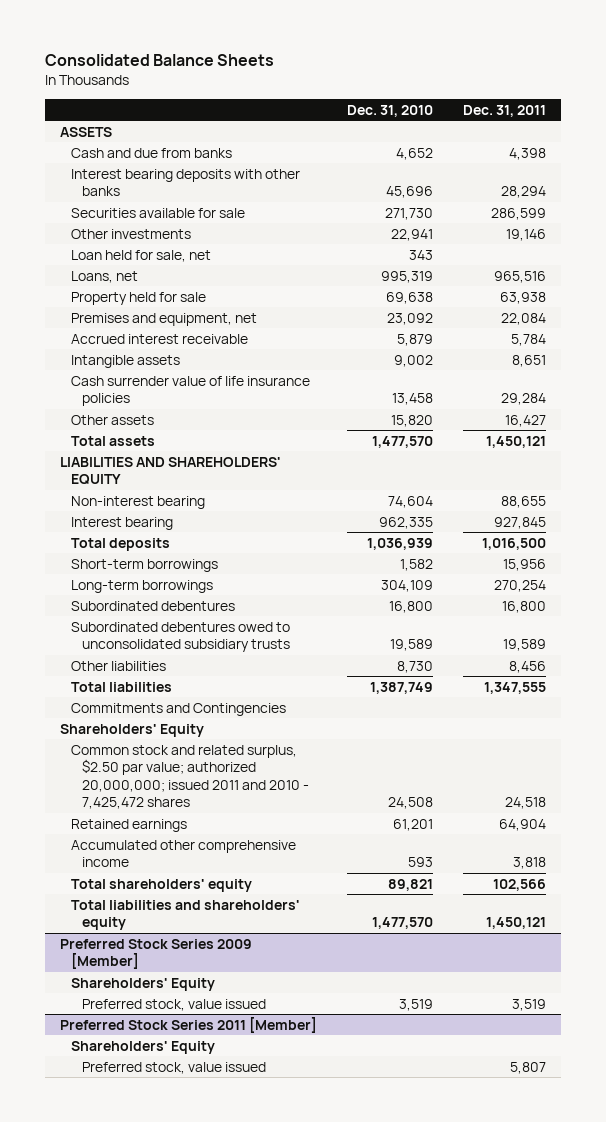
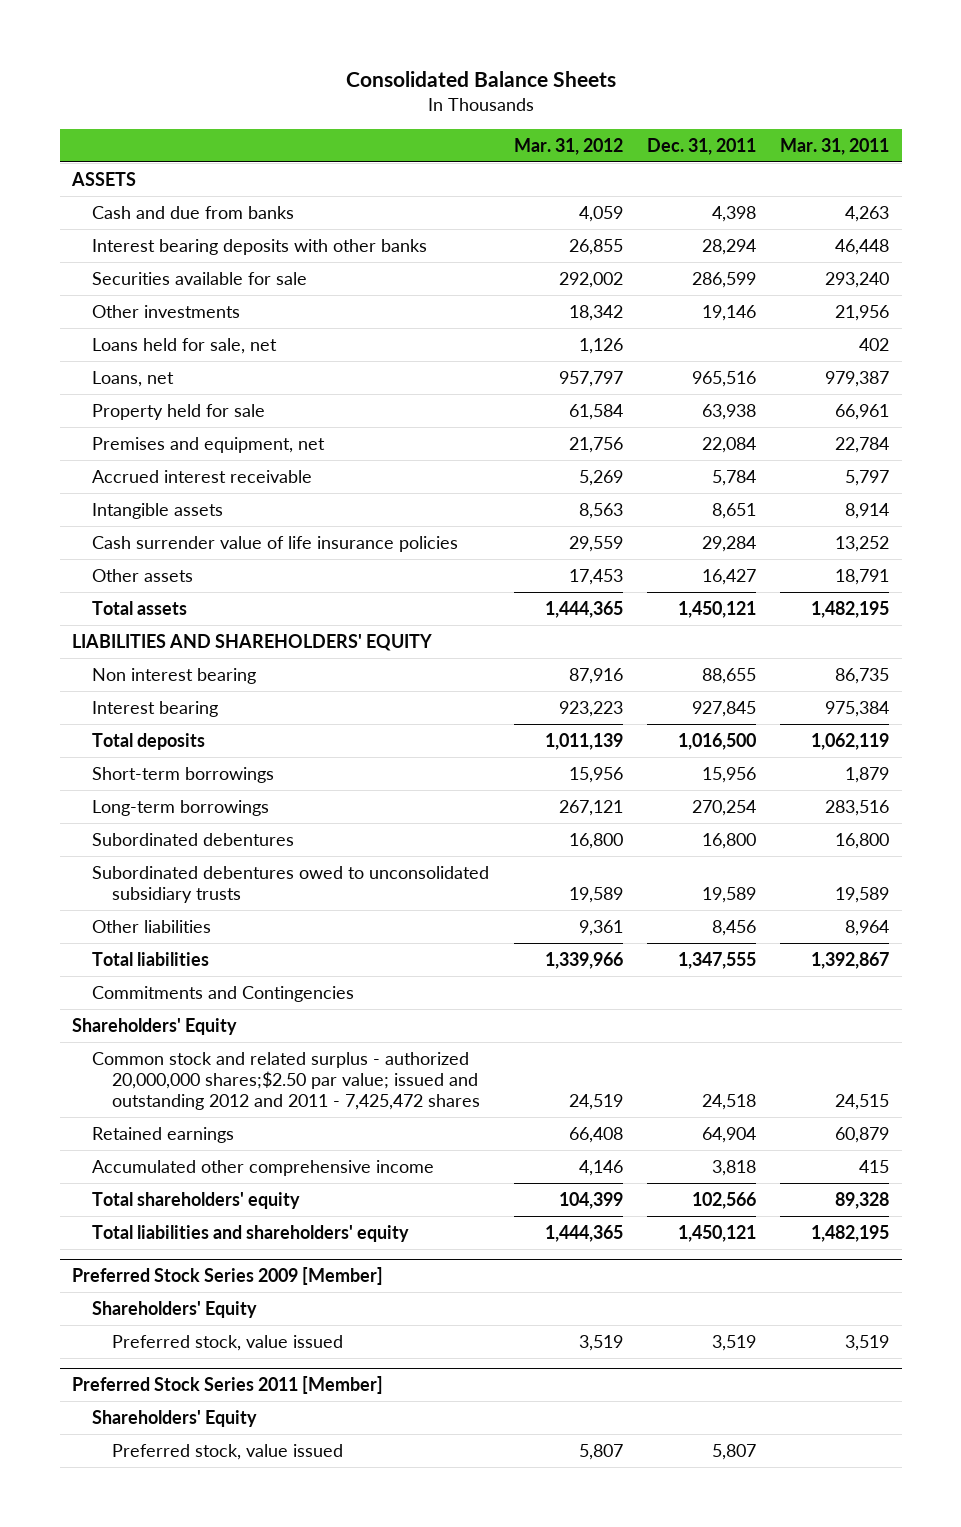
- | Dec. 31, 2010 | Dec. 31, 2011
+ | Mar. 31, 2012 | Dec. 31, 2011 | Mar. 31, 2011
- Loan held for sale, net | 343 |
+ Loans held for sale, net | 1,126 | | 402
- Non-interest bearing | 74,604 | 88,655
+ Non interest bearing | 87,916 | 88,655 | 86,735
- Common stock and related surplus, $2.50 par value; authorized 20,000,000; issued 2011 and 2010 - 7,425,472 shares | 24,508 | 24,518
+ Common stock and related surplus - authorized 20,000,000 shares;$2.50 par value; issued and outstanding 2012 and 2011 - 7,425,472 shares | 24,519 | 24,518 | 24,515

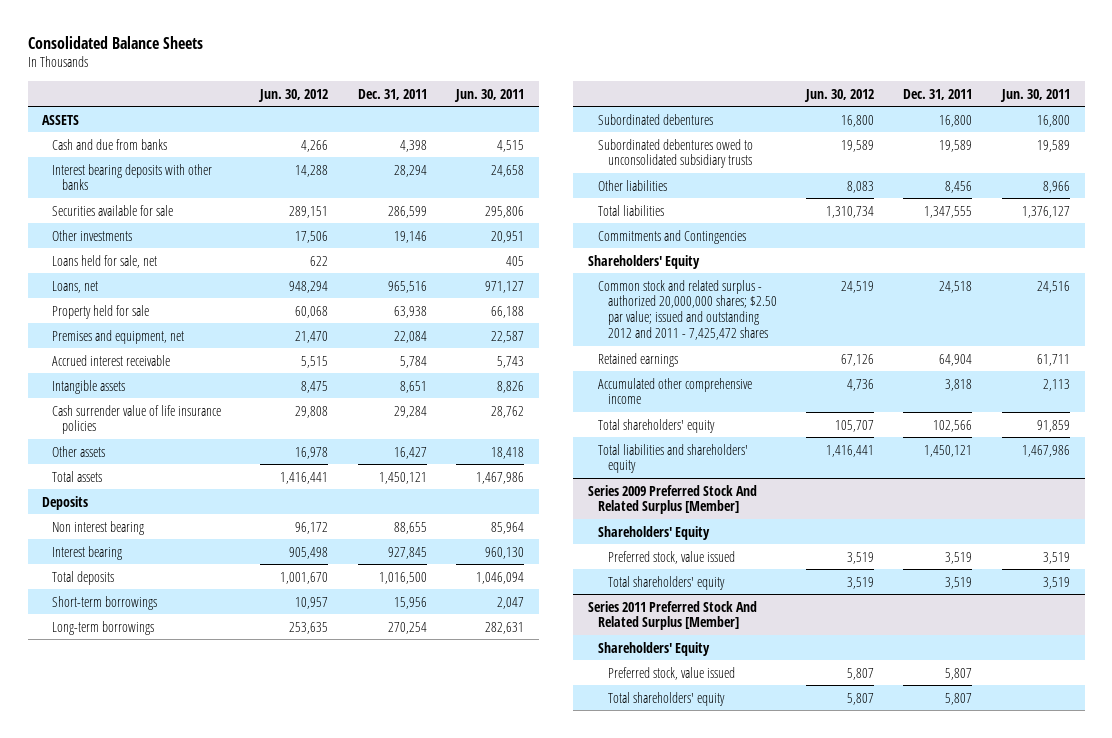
- | Mar. 31, 2012 | Dec. 31, 2011 | Mar. 31, 2011
+ | Jun. 30, 2012 | Dec. 31, 2011 | Jun. 30, 2011
- LIABILITIES AND SHAREHOLDERS' EQUITY
+ Deposits
- Common stock and related surplus - authorized 20,000,000 shares;$2.50 par value; issued and outstanding 2012 and 2011 - 7,425,472 shares | 24,519 | 24,518 | 24,515
+ Common stock and related surplus - authorized 20,000,000 shares; $2.50 par value; issued and outstanding 2012 and 2011 - 7,425,472 shares | 24,519 | 24,518 | 24,516
- Preferred Stock Series 2009 [Member]
+ Series 2009 Preferred Stock And Related Surplus [Member]
- Preferred Stock Series 2011 [Member]
+ Total shareholders' equity | 3,519 | 3,519 | 3,519
+ Series 2011 Preferred Stock And Related Surplus [Member]
+ Total shareholders' equity | 5,807 | 5,807 |

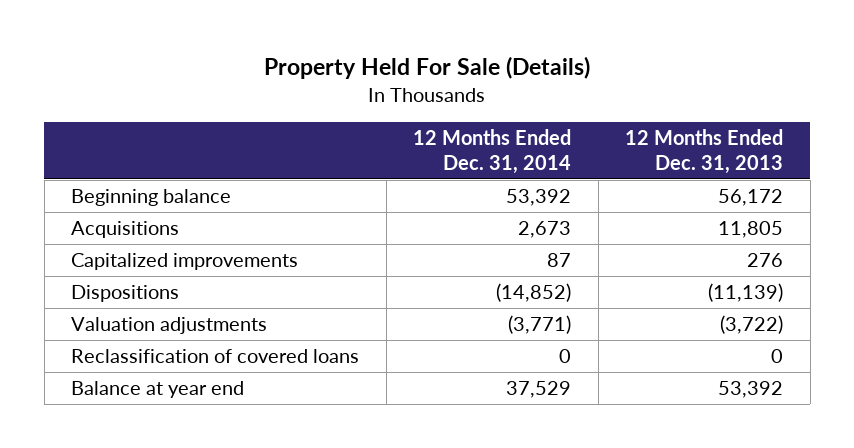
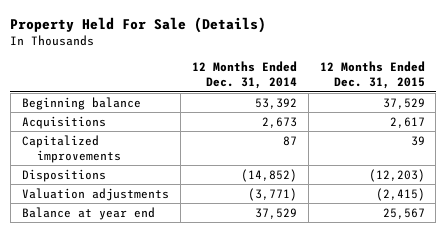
- | 12 Months Ended Dec. 31, 2014 | 12 Months Ended Dec. 31, 2013
+ | 12 Months Ended Dec. 31, 2014 | 12 Months Ended Dec. 31, 2015
- Reclassification of covered loans | 0 | 0

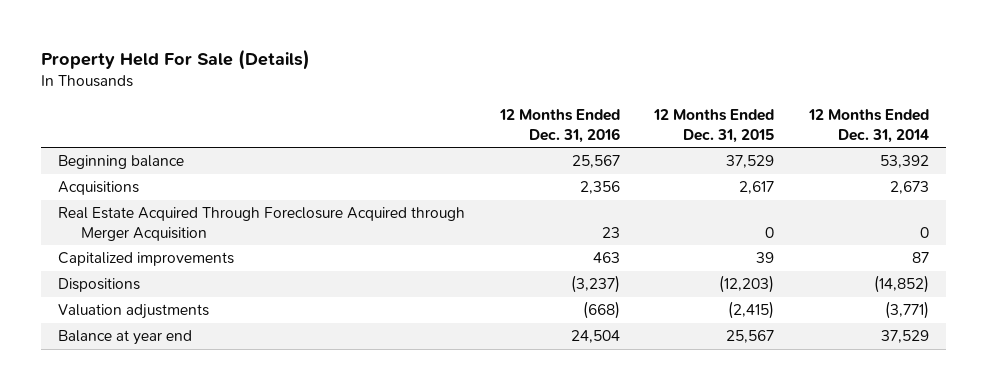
- | 12 Months Ended Dec. 31, 2014 | 12 Months Ended Dec. 31, 2015
+ | 12 Months Ended Dec. 31, 2016 | 12 Months Ended Dec. 31, 2015 | 12 Months Ended Dec. 31, 2014
+ Real Estate Acquired Through Foreclosure Acquired through Merger Acquisition | 23 | 0 | 0

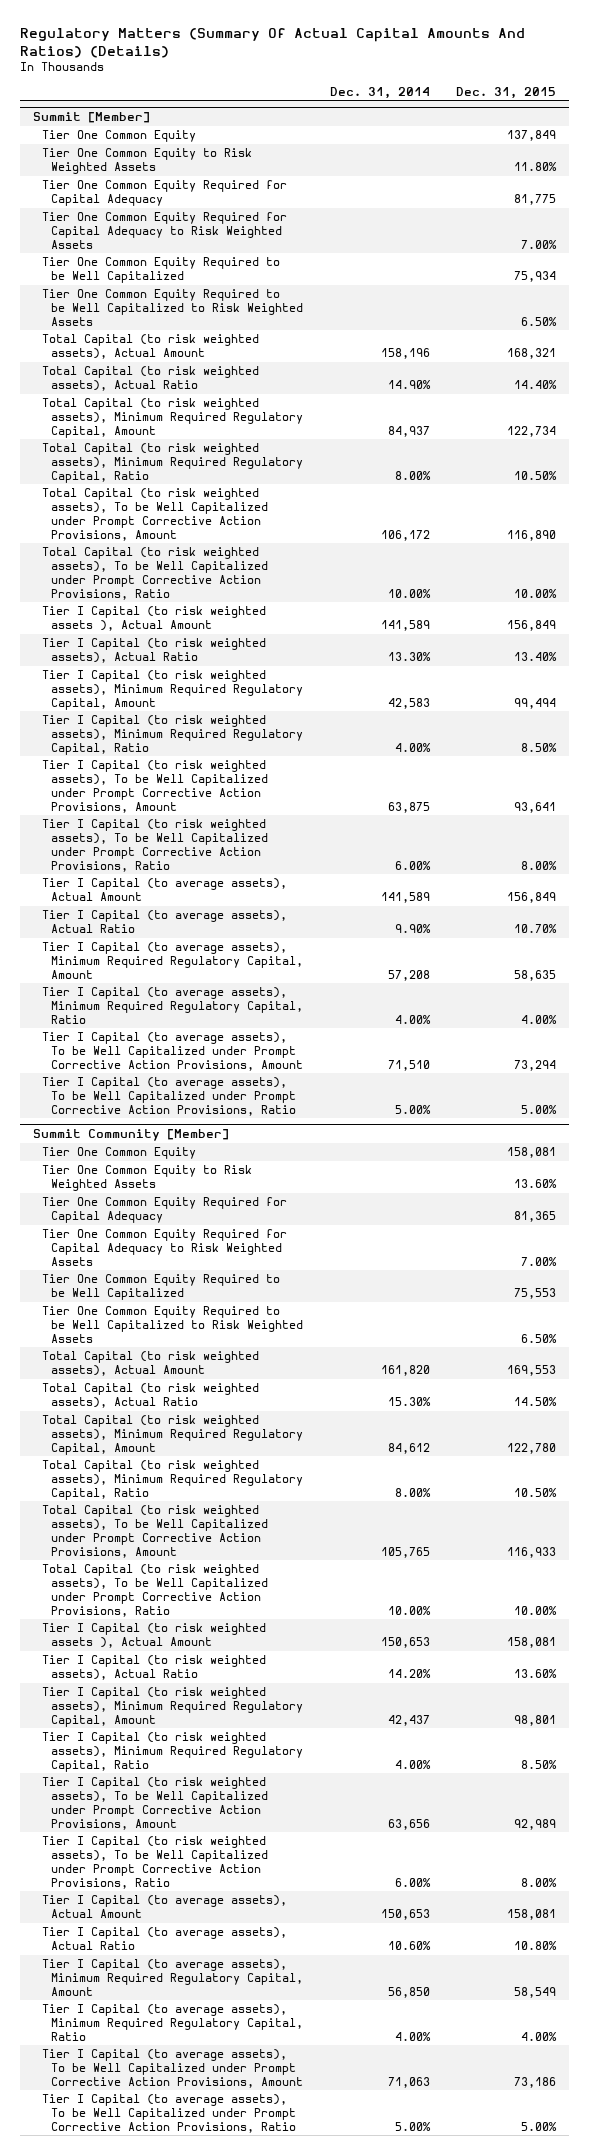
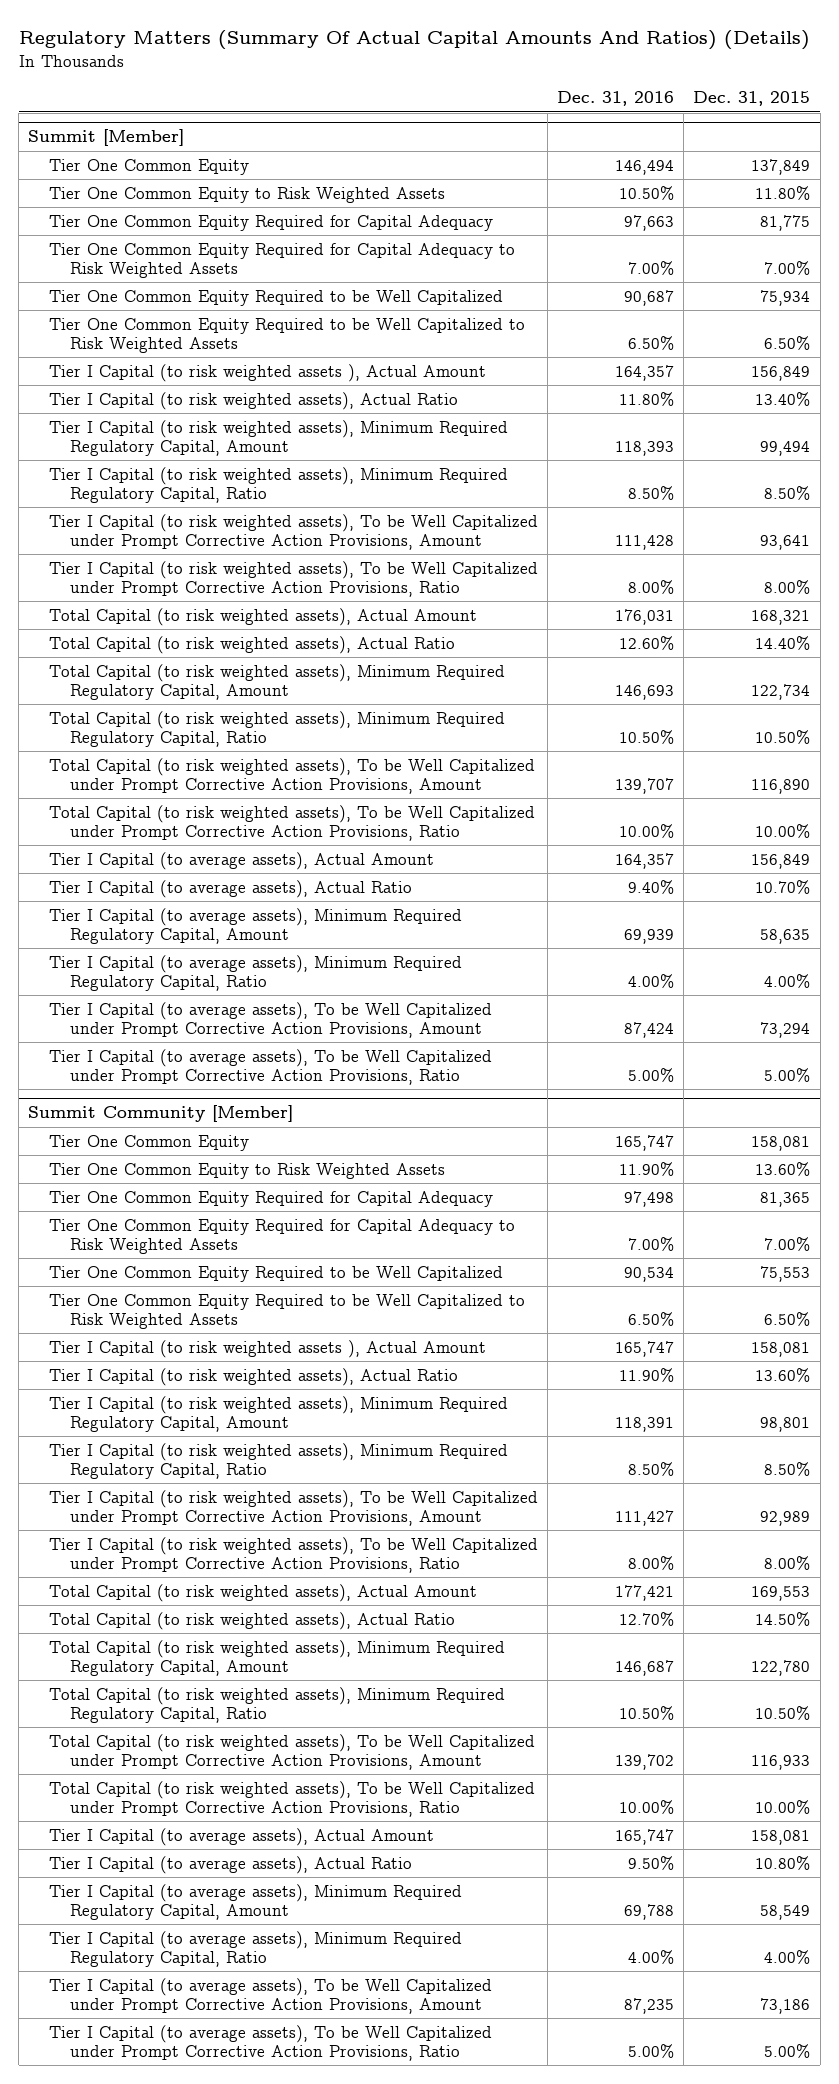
- | Dec. 31, 2014 | Dec. 31, 2015
+ | Dec. 31, 2016 | Dec. 31, 2015
@ Summit [Member]
moved down: Total Capital (to risk weighted assets), Actual Amount | 176,031 | 168,321
moved down: Total Capital (to risk weighted assets), Actual Ratio | 12.60% | 14.40%
moved down: Total Capital (to risk weighted assets), Minimum Required Regulatory Capital, Amount | 146,693 | 122,734
moved down: Total Capital (to risk weighted assets), Minimum Required Regulatory Capital, Ratio | 10.50% | 10.50%
moved down: Total Capital (to risk weighted assets), To be Well Capitalized under Prompt Corrective Action Provisions, Amount | 139,707 | 116,890
moved down: Total Capital (to risk weighted assets), To be Well Capitalized under Prompt Corrective Action Provisions, Ratio | 10.00% | 10.00%
@ Summit Community [Member]
moved down: Total Capital (to risk weighted assets), Actual Amount | 177,421 | 169,553
moved down: Total Capital (to risk weighted assets), Actual Ratio | 12.70% | 14.50%
moved down: Total Capital (to risk weighted assets), Minimum Required Regulatory Capital, Amount | 146,687 | 122,780
moved down: Total Capital (to risk weighted assets), Minimum Required Regulatory Capital, Ratio | 10.50% | 10.50%
moved down: Total Capital (to risk weighted assets), To be Well Capitalized under Prompt Corrective Action Provisions, Amount | 139,702 | 116,933
moved down: Total Capital (to risk weighted assets), To be Well Capitalized under Prompt Corrective Action Provisions, Ratio | 10.00% | 10.00%

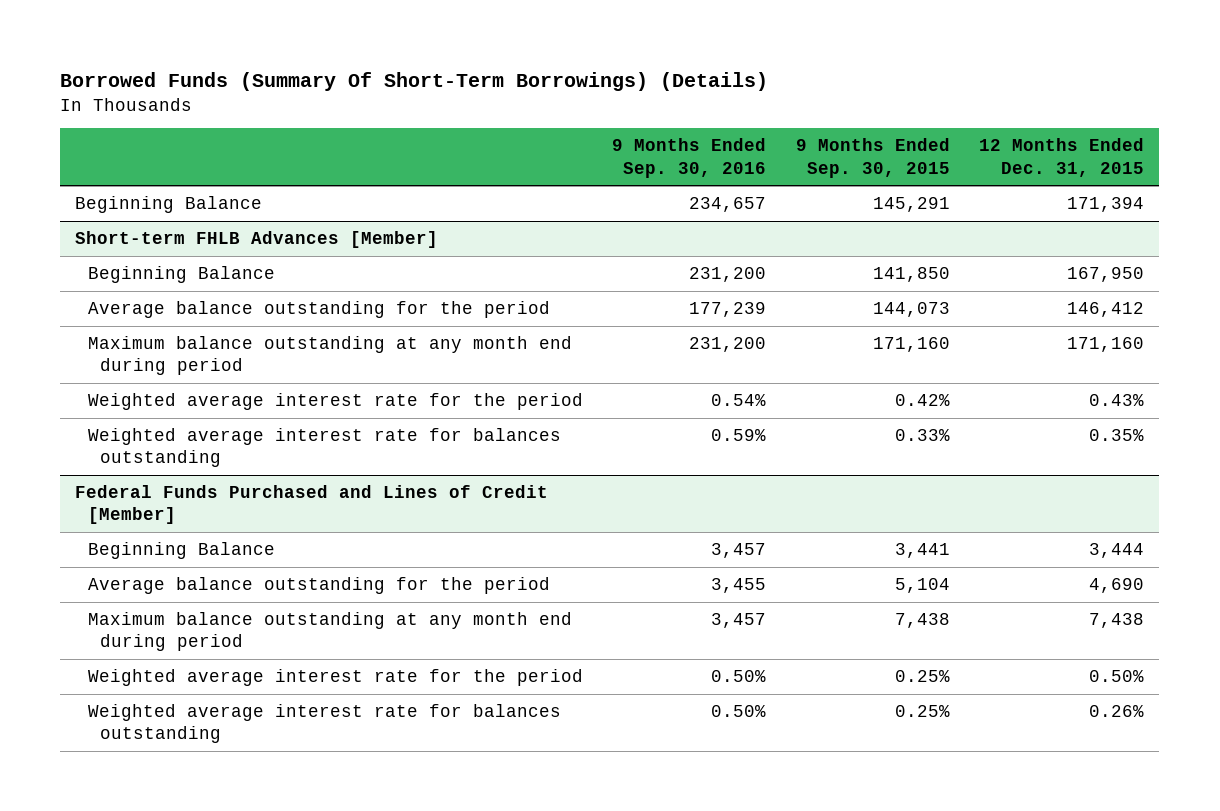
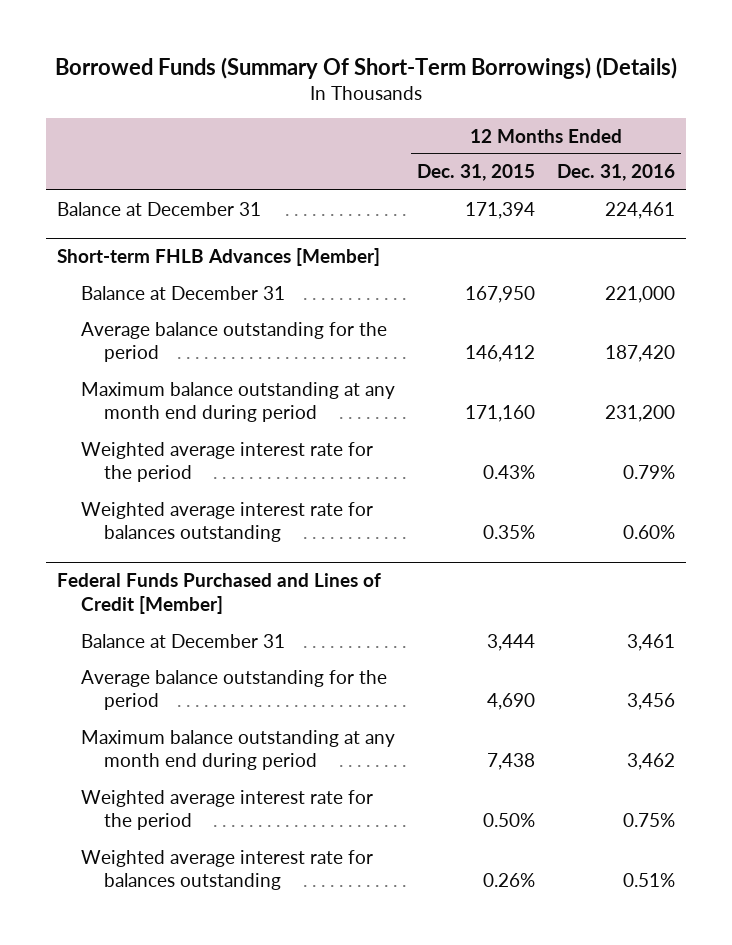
- | 9 Months Ended Sep. 30, 2016 | 9 Months Ended Sep. 30, 2015 | 12 Months Ended Dec. 31, 2015
+ | 12 Months Ended Dec. 31, 2015 | 12 Months Ended Dec. 31, 2016
- Beginning Balance | 234,657 | 145,291 | 171,394
+ Balance at December 31 | 171,394 | 224,461
@ Short-term FHLB Advances [Member]
- Beginning Balance | 231,200 | 141,850 | 167,950
+ Balance at December 31 | 167,950 | 221,000
@ Federal Funds Purchased and Lines of Credit [Member]
- Beginning Balance | 3,457 | 3,441 | 3,444
+ Balance at December 31 | 3,444 | 3,461

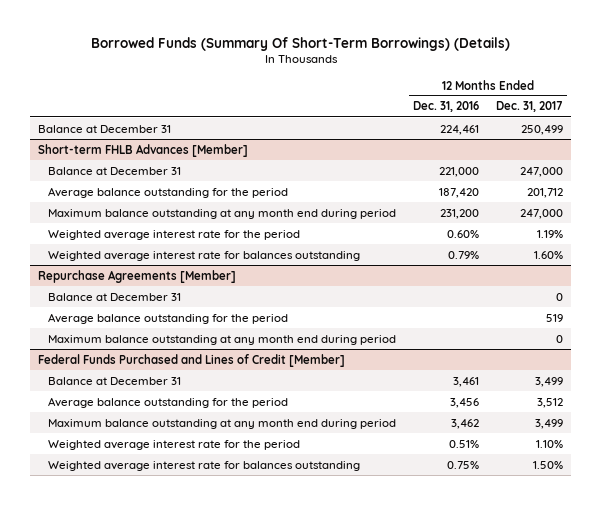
- | 12 Months Ended Dec. 31, 2015 | 12 Months Ended Dec. 31, 2016
+ | 12 Months Ended Dec. 31, 2016 | 12 Months Ended Dec. 31, 2017
@ Short-term FHLB Advances [Member]
- Weighted average interest rate for the period | 0.43% | 0.79%
- Weighted average interest rate for balances outstanding | 0.35% | 0.60%
+ Weighted average interest rate for the period | 0.60% | 1.19%
+ Weighted average interest rate for balances outstanding | 0.79% | 1.60%
+ Repurchase Agreements [Member]
+ Balance at December 31 | | 0
+ Average balance outstanding for the period | | 519
+ Maximum balance outstanding at any month end during period | | 0
@ Federal Funds Purchased and Lines of Credit [Member]
- Weighted average interest rate for the period | 0.50% | 0.75%
- Weighted average interest rate for balances outstanding | 0.26% | 0.51%
+ Weighted average interest rate for the period | 0.51% | 1.10%
+ Weighted average interest rate for balances outstanding | 0.75% | 1.50%

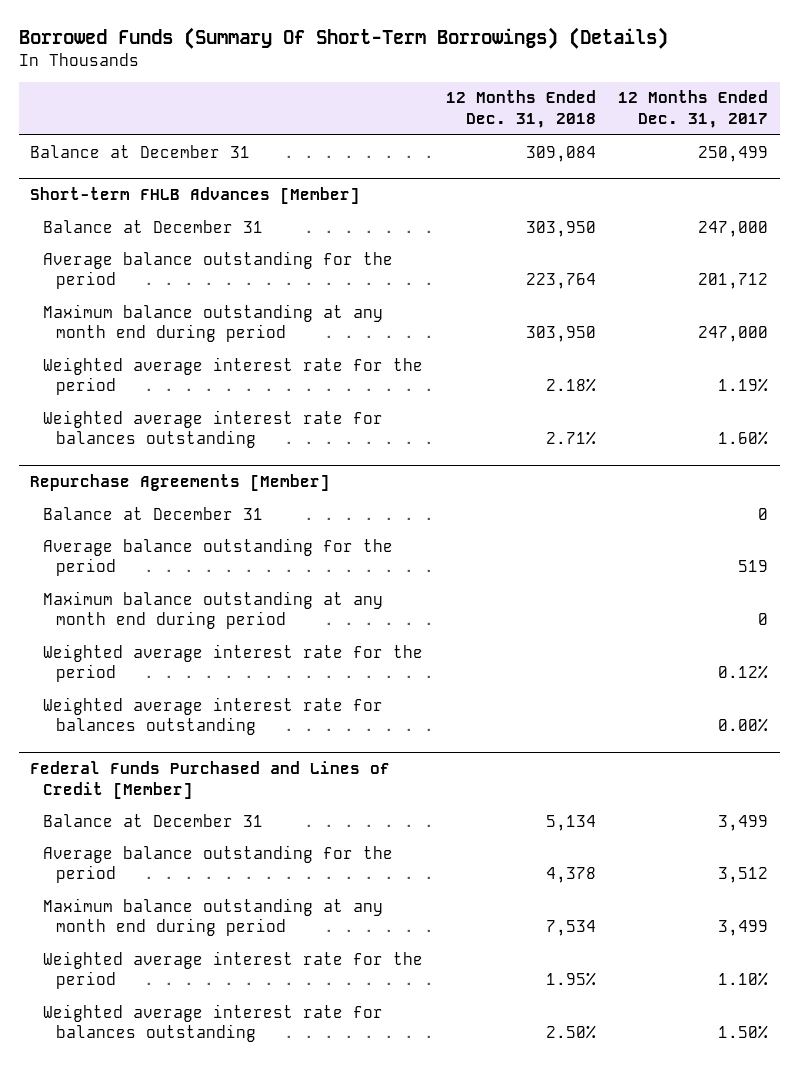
- | 12 Months Ended Dec. 31, 2016 | 12 Months Ended Dec. 31, 2017
+ | 12 Months Ended Dec. 31, 2018 | 12 Months Ended Dec. 31, 2017
@ Repurchase Agreements [Member]
+ Weighted average interest rate for the period | | 0.12%
+ Weighted average interest rate for balances outstanding | | 0.00%

